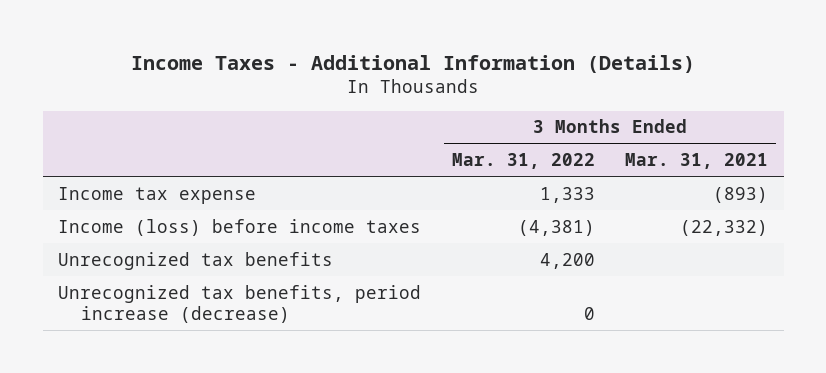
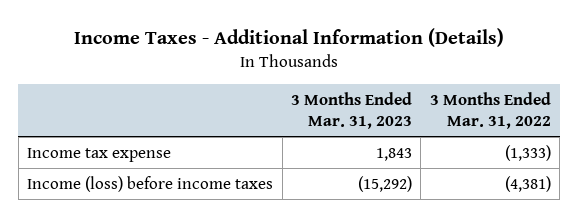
- | 3 Months Ended Mar. 31, 2022 | 3 Months Ended Mar. 31, 2021
+ | 3 Months Ended Mar. 31, 2023 | 3 Months Ended Mar. 31, 2022
- Income tax expense | 1,333 | (893)
+ Income tax expense | 1,843 | (1,333)
- Unrecognized tax benefits | 4,200 |
- Unrecognized tax benefits, period increase (decrease) | 0 |

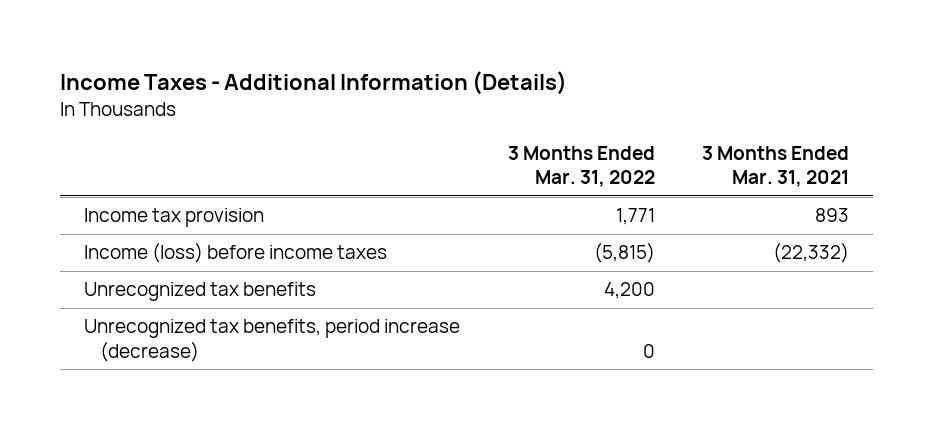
- | 3 Months Ended Mar. 31, 2023 | 3 Months Ended Mar. 31, 2022
+ | 3 Months Ended Mar. 31, 2022 | 3 Months Ended Mar. 31, 2021
- Income tax expense | 1,843 | (1,333)
- Income (loss) before income taxes | (15,292) | (4,381)
+ Income tax provision | 1,771 | 893
+ Income (loss) before income taxes | (5,815) | (22,332)
+ Unrecognized tax benefits | 4,200 |
+ Unrecognized tax benefits, period increase (decrease) | 0 |

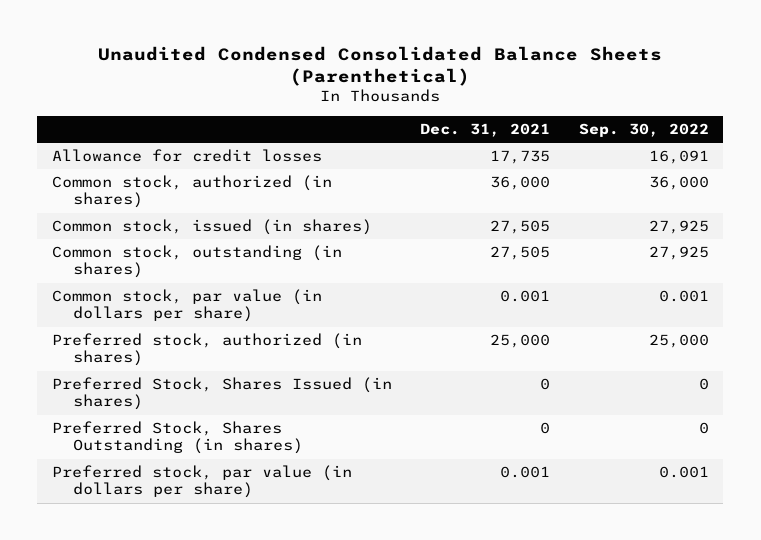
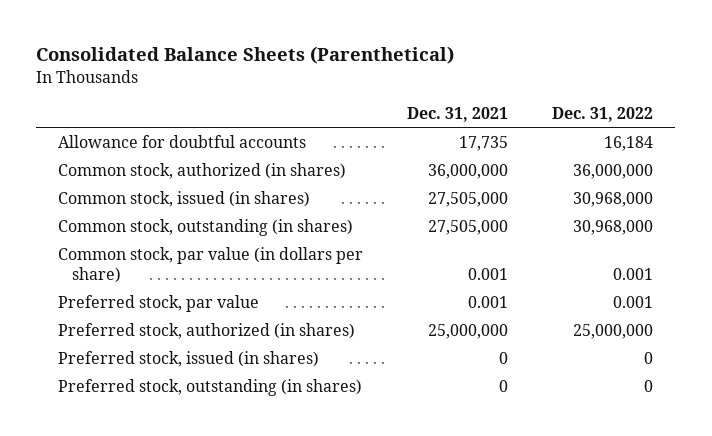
- Unaudited Condensed Consolidated Balance Sheets (Parenthetical)
+ Consolidated Balance Sheets (Parenthetical)
- | Dec. 31, 2021 | Sep. 30, 2022
+ | Dec. 31, 2021 | Dec. 31, 2022
- Allowance for credit losses | 17,735 | 16,091
- Common stock, authorized (in shares) | 36,000 | 36,000
- Common stock, issued (in shares) | 27,505 | 27,925
- Common stock, outstanding (in shares) | 27,505 | 27,925
+ Allowance for doubtful accounts | 17,735 | 16,184
+ Common stock, authorized (in shares) | 36,000,000 | 36,000,000
+ Common stock, issued (in shares) | 27,505,000 | 30,968,000
+ Common stock, outstanding (in shares) | 27,505,000 | 30,968,000
- Preferred stock, authorized (in shares) | 25,000 | 25,000
- Preferred Stock, Shares Issued (in shares) | 0 | 0
- Preferred Stock, Shares Outstanding (in shares) | 0 | 0
- Preferred stock, par value (in dollars per share) | 0.001 | 0.001
+ Preferred stock, par value | 0.001 | 0.001
+ Preferred stock, authorized (in shares) | 25,000,000 | 25,000,000
+ Preferred stock, issued (in shares) | 0 | 0
+ Preferred stock, outstanding (in shares) | 0 | 0

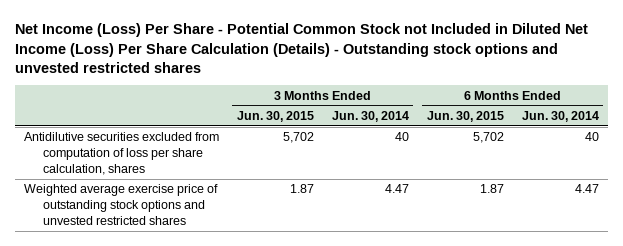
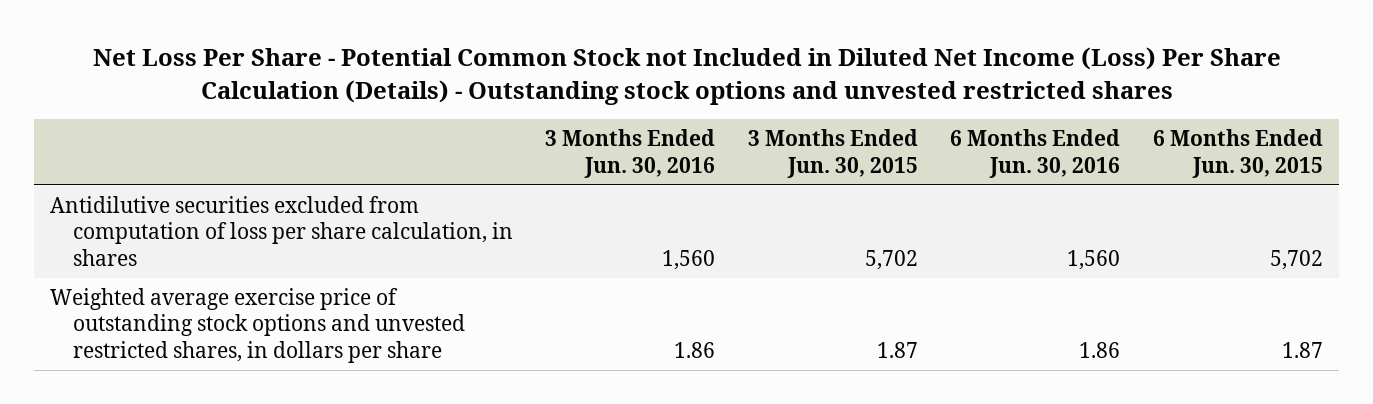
- Net Income (Loss) Per Share - Potential Common Stock not Included in Diluted Net Income (Loss) Per Share Calculation (Details) - Outstanding stock options and unvested restricted shares
+ Net Loss Per Share - Potential Common Stock not Included in Diluted Net Income (Loss) Per Share Calculation (Details) - Outstanding stock options and unvested restricted shares
- | 3 Months Ended Jun. 30, 2015 | 3 Months Ended Jun. 30, 2014 | 6 Months Ended Jun. 30, 2015 | 6 Months Ended Jun. 30, 2014
+ | 3 Months Ended Jun. 30, 2016 | 3 Months Ended Jun. 30, 2015 | 6 Months Ended Jun. 30, 2016 | 6 Months Ended Jun. 30, 2015
- Antidilutive securities excluded from computation of loss per share calculation, shares | 5,702 | 40 | 5,702 | 40
- Weighted average exercise price of outstanding stock options and unvested restricted shares | 1.87 | 4.47 | 1.87 | 4.47
+ Antidilutive securities excluded from computation of loss per share calculation, in shares | 1,560 | 5,702 | 1,560 | 5,702
+ Weighted average exercise price of outstanding stock options and unvested restricted shares, in dollars per share | 1.86 | 1.87 | 1.86 | 1.87

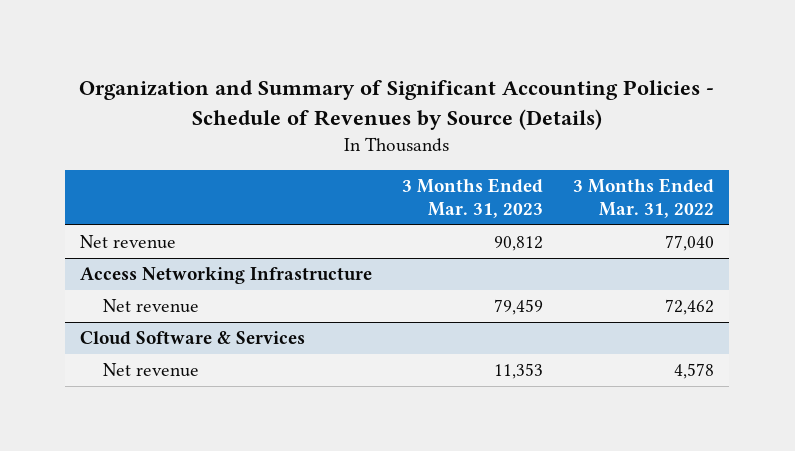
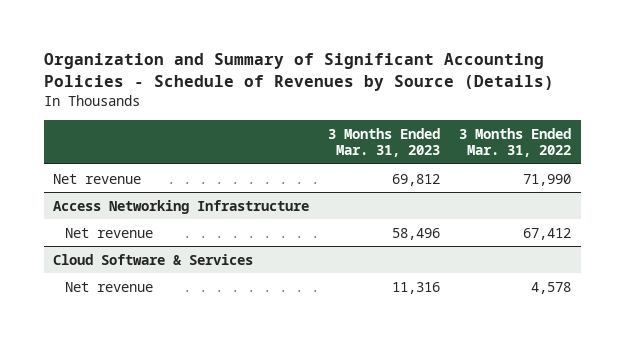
- Net revenue | 90,812 | 77,040
+ Net revenue | 69,812 | 71,990
@ Access Networking Infrastructure
- Net revenue | 79,459 | 72,462
+ Net revenue | 58,496 | 67,412
@ Cloud Software & Services
- Net revenue | 11,353 | 4,578
+ Net revenue | 11,316 | 4,578

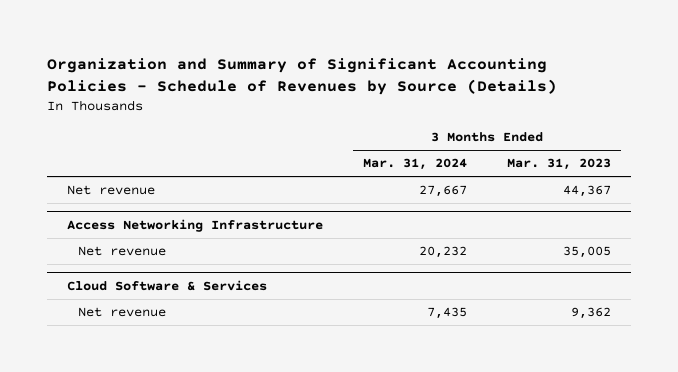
- | 3 Months Ended Mar. 31, 2023 | 3 Months Ended Mar. 31, 2022
+ | 3 Months Ended Mar. 31, 2024 | 3 Months Ended Mar. 31, 2023
- Net revenue | 69,812 | 71,990
+ Net revenue | 27,667 | 44,367
@ Access Networking Infrastructure
- Net revenue | 58,496 | 67,412
+ Net revenue | 20,232 | 35,005
@ Cloud Software & Services
- Net revenue | 11,316 | 4,578
+ Net revenue | 7,435 | 9,362

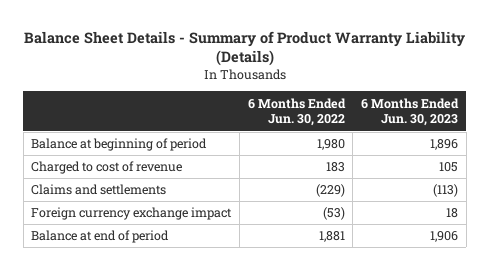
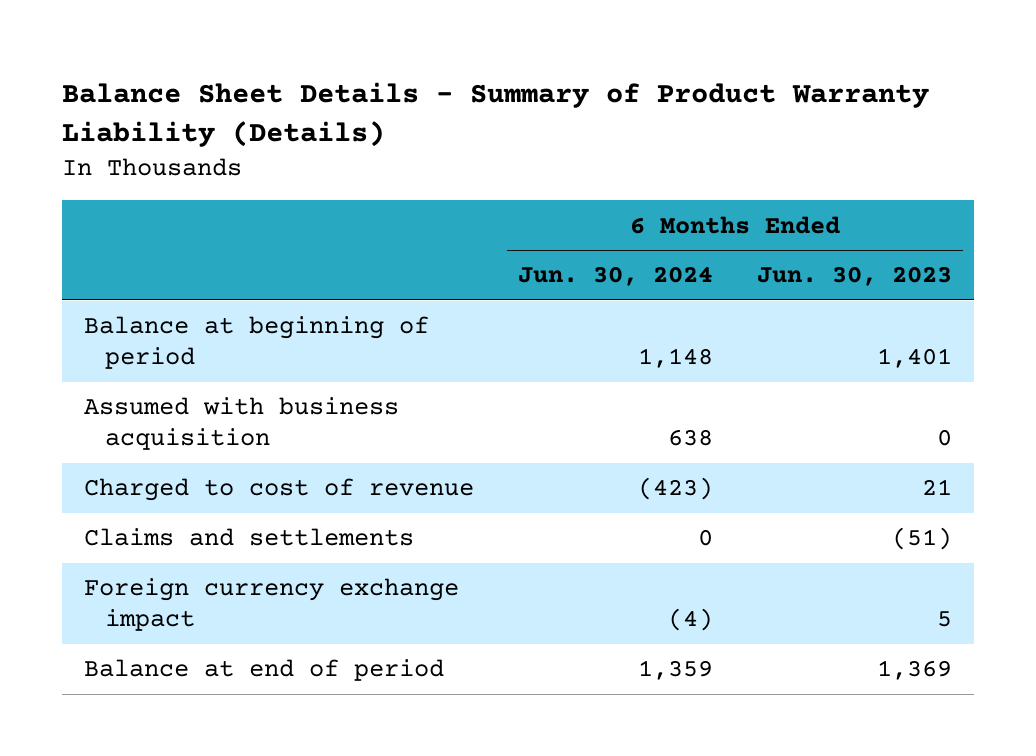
- | 6 Months Ended Jun. 30, 2022 | 6 Months Ended Jun. 30, 2023
+ | 6 Months Ended Jun. 30, 2024 | 6 Months Ended Jun. 30, 2023
- Balance at beginning of period | 1,980 | 1,896
- Charged to cost of revenue | 183 | 105
- Claims and settlements | (229) | (113)
- Foreign currency exchange impact | (53) | 18
- Balance at end of period | 1,881 | 1,906
+ Balance at beginning of period | 1,148 | 1,401
+ Assumed with business acquisition | 638 | 0
+ Charged to cost of revenue | (423) | 21
+ Claims and settlements | 0 | (51)
+ Foreign currency exchange impact | (4) | 5
+ Balance at end of period | 1,359 | 1,369

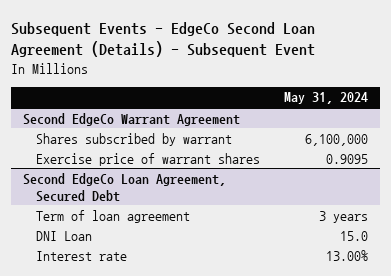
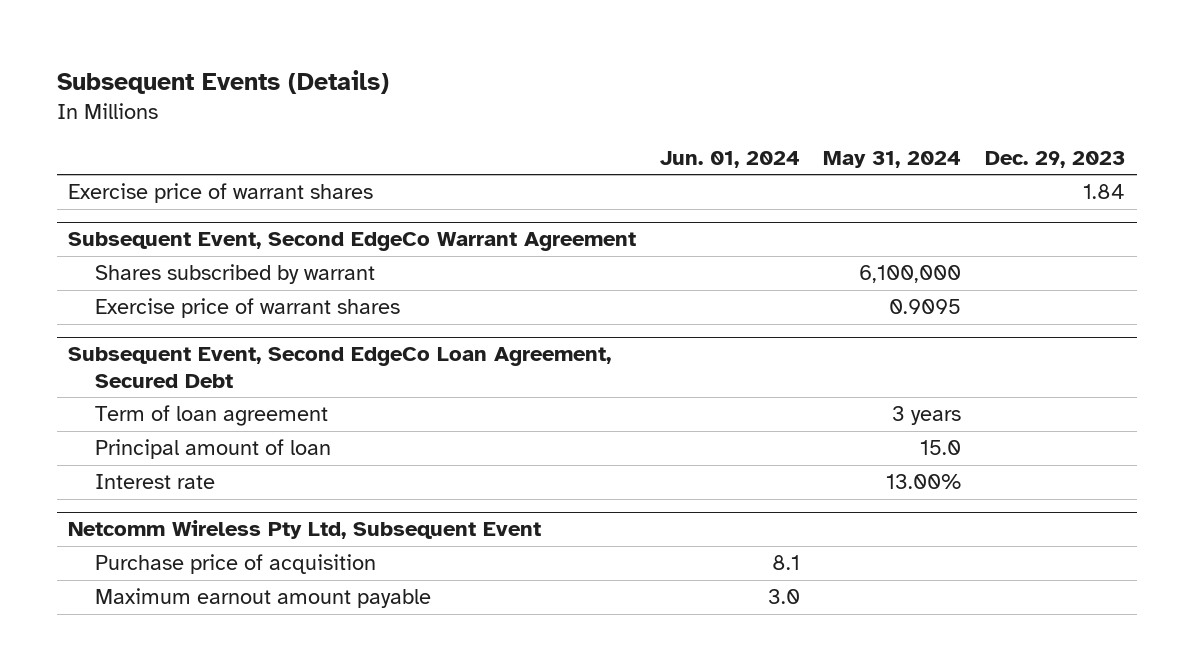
- Subsequent Events - EdgeCo Second Loan Agreement (Details) - Subsequent Event
+ Subsequent Events (Details)
- | May 31, 2024
+ | Jun. 01, 2024 | May 31, 2024 | Dec. 29, 2023
- Second EdgeCo Warrant Agreement
+ Exercise price of warrant shares | | | 1.84
+ Subsequent Event, Second EdgeCo Warrant Agreement
- Second EdgeCo Loan Agreement, Secured Debt
+ Subsequent Event, Second EdgeCo Loan Agreement, Secured Debt
- DNI Loan | 15.0
+ Principal amount of loan | | 15.0 |
+ Netcomm Wireless Pty Ltd, Subsequent Event
+ Purchase price of acquisition | 8.1 | |
+ Maximum earnout amount payable | 3.0 | |

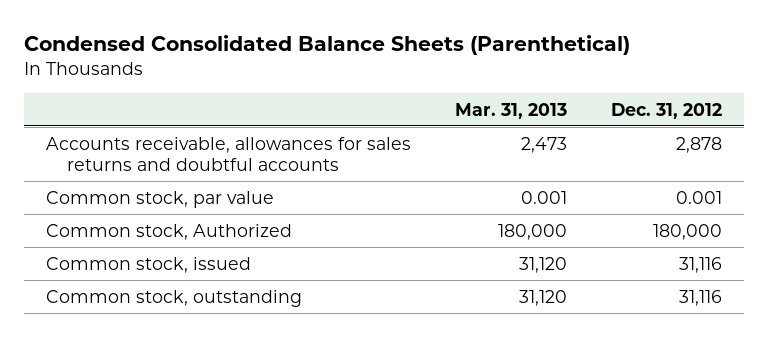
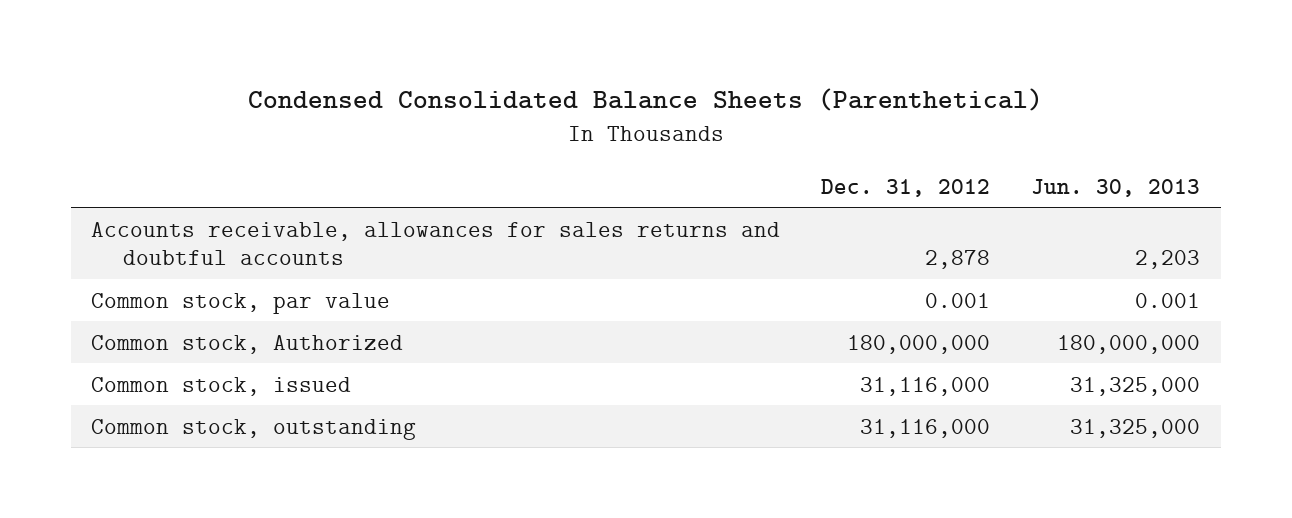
- | Mar. 31, 2013 | Dec. 31, 2012
+ | Dec. 31, 2012 | Jun. 30, 2013
- Common stock, Authorized | 180,000 | 180,000
- Common stock, issued | 31,120 | 31,116
- Common stock, outstanding | 31,120 | 31,116
+ Common stock, Authorized | 180,000,000 | 180,000,000
+ Common stock, issued | 31,116,000 | 31,325,000
+ Common stock, outstanding | 31,116,000 | 31,325,000

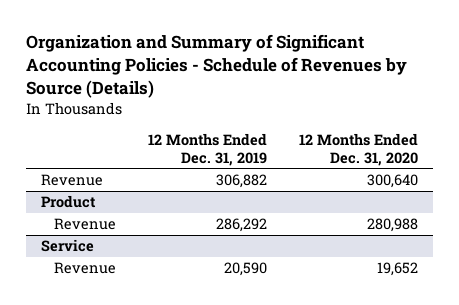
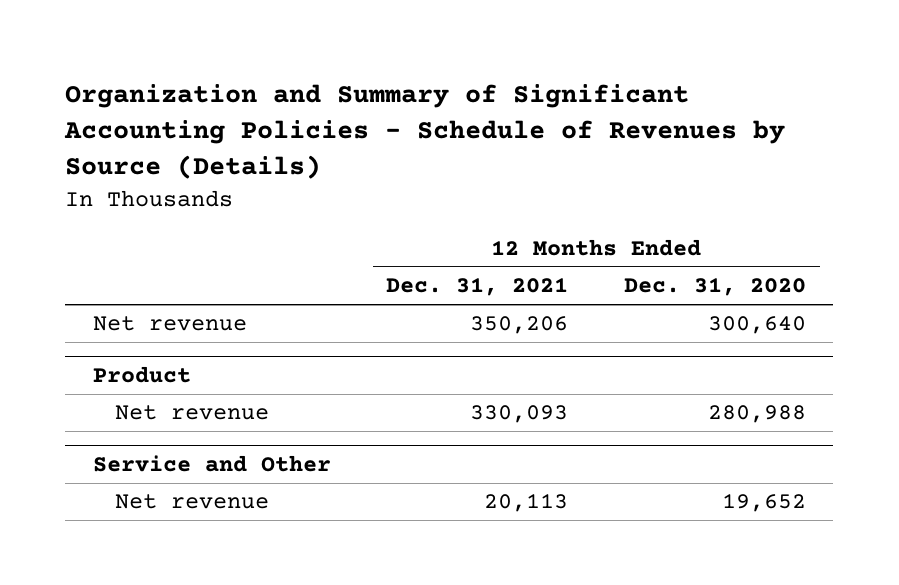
- | 12 Months Ended Dec. 31, 2019 | 12 Months Ended Dec. 31, 2020
+ | 12 Months Ended Dec. 31, 2021 | 12 Months Ended Dec. 31, 2020
- Revenue | 306,882 | 300,640
+ Net revenue | 350,206 | 300,640
@ Product
- Revenue | 286,292 | 280,988
- Service
- Revenue | 20,590 | 19,652
@ Product
+ Net revenue | 330,093 | 280,988
+ Service and Other
+ Net revenue | 20,113 | 19,652

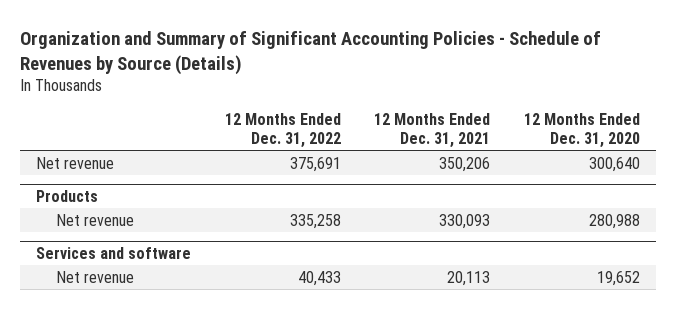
- | 12 Months Ended Dec. 31, 2021 | 12 Months Ended Dec. 31, 2020
+ | 12 Months Ended Dec. 31, 2022 | 12 Months Ended Dec. 31, 2021 | 12 Months Ended Dec. 31, 2020
- Product
+ Products
- Service and Other
+ Services and software

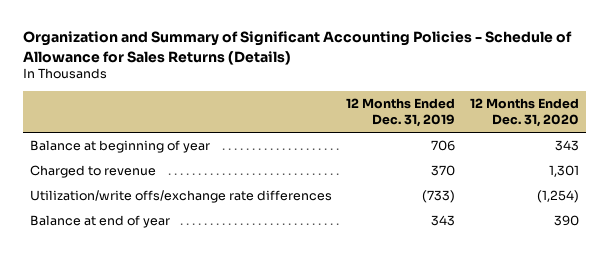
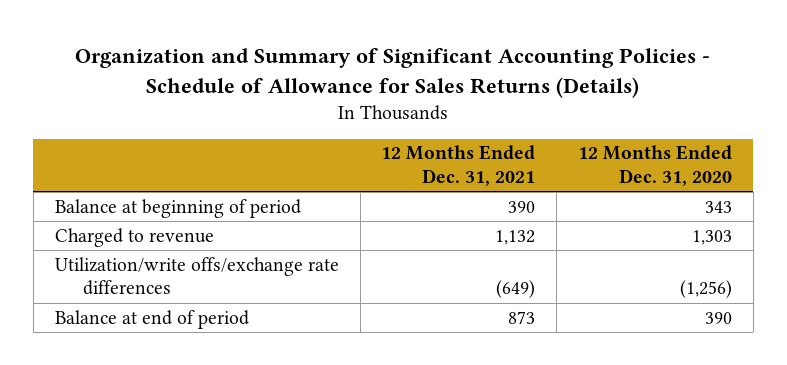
- | 12 Months Ended Dec. 31, 2019 | 12 Months Ended Dec. 31, 2020
+ | 12 Months Ended Dec. 31, 2021 | 12 Months Ended Dec. 31, 2020
- Balance at beginning of year | 706 | 343
- Charged to revenue | 370 | 1,301
- Utilization/write offs/exchange rate differences | (733) | (1,254)
- Balance at end of year | 343 | 390
+ Balance at beginning of period | 390 | 343
+ Charged to revenue | 1,132 | 1,303
+ Utilization/write offs/exchange rate differences | (649) | (1,256)
+ Balance at end of period | 873 | 390

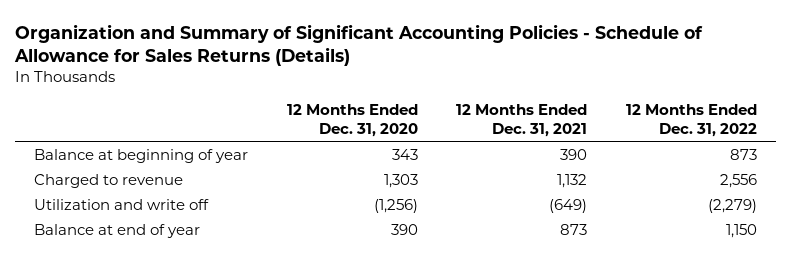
- | 12 Months Ended Dec. 31, 2021 | 12 Months Ended Dec. 31, 2020
+ | 12 Months Ended Dec. 31, 2020 | 12 Months Ended Dec. 31, 2021 | 12 Months Ended Dec. 31, 2022
- Balance at beginning of period | 390 | 343
+ Balance at beginning of year | 343 | 390 | 873
- Utilization/write offs/exchange rate differences | (649) | (1,256)
- Balance at end of period | 873 | 390
+ Utilization and write off | (1,256) | (649) | (2,279)
+ Balance at end of year | 390 | 873 | 1,150

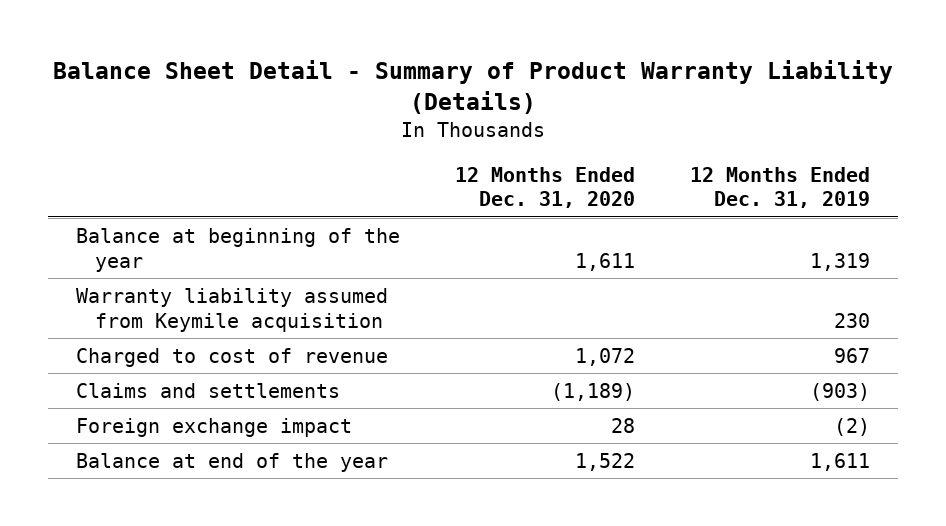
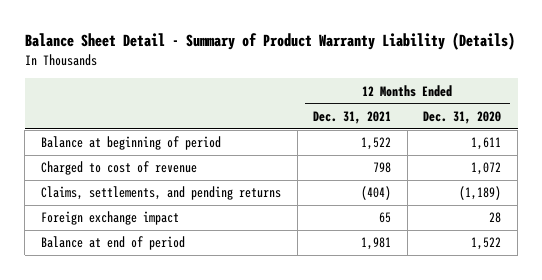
- | 12 Months Ended Dec. 31, 2020 | 12 Months Ended Dec. 31, 2019
+ | 12 Months Ended Dec. 31, 2021 | 12 Months Ended Dec. 31, 2020
- Balance at beginning of the year | 1,611 | 1,319
- Warranty liability assumed from Keymile acquisition | | 230
+ Balance at beginning of period | 1,522 | 1,611
- Claims and settlements | (1,189) | (903)
+ Claims, settlements, and pending returns | (404) | (1,189)
- Balance at end of the year | 1,522 | 1,611
+ Balance at end of period | 1,981 | 1,522

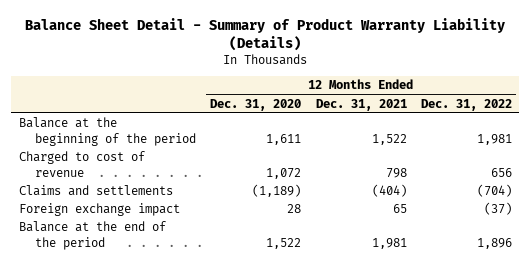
- | 12 Months Ended Dec. 31, 2021 | 12 Months Ended Dec. 31, 2020
+ | 12 Months Ended Dec. 31, 2020 | 12 Months Ended Dec. 31, 2021 | 12 Months Ended Dec. 31, 2022
- Balance at beginning of period | 1,522 | 1,611
+ Balance at the beginning of the period | 1,611 | 1,522 | 1,981
- Claims, settlements, and pending returns | (404) | (1,189)
+ Claims and settlements | (1,189) | (404) | (704)
- Balance at end of period | 1,981 | 1,522
+ Balance at the end of the period | 1,522 | 1,981 | 1,896

